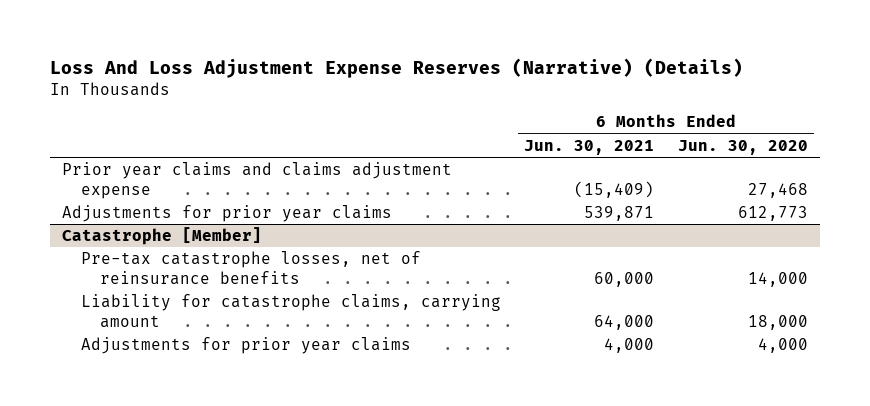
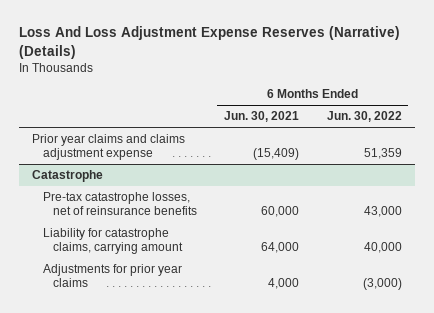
- | 6 Months Ended Jun. 30, 2021 | 6 Months Ended Jun. 30, 2020
+ | 6 Months Ended Jun. 30, 2021 | 6 Months Ended Jun. 30, 2022
- Adjustments for prior year claims | 539,871 | 612,773
- Catastrophe [Member]
+ Catastrophe

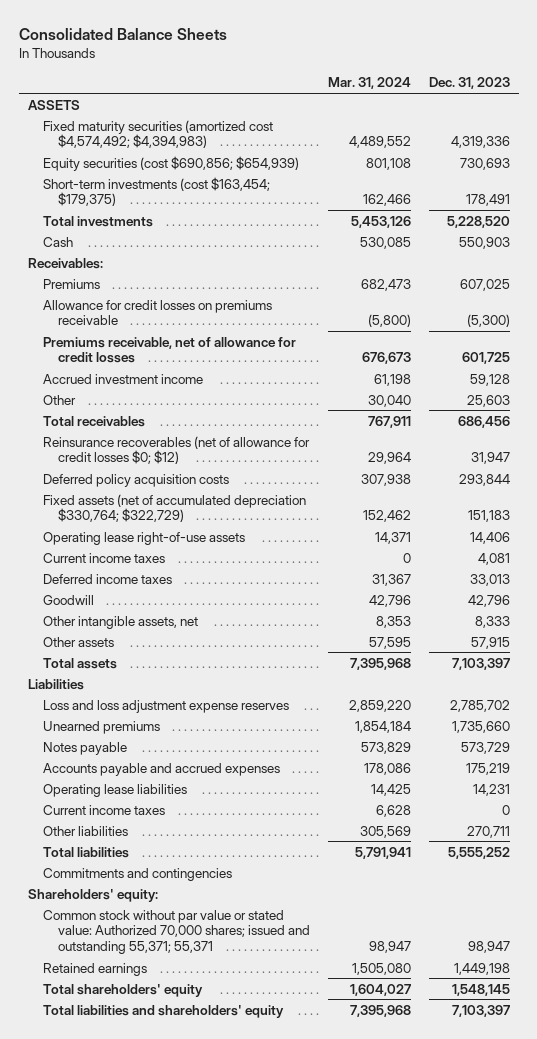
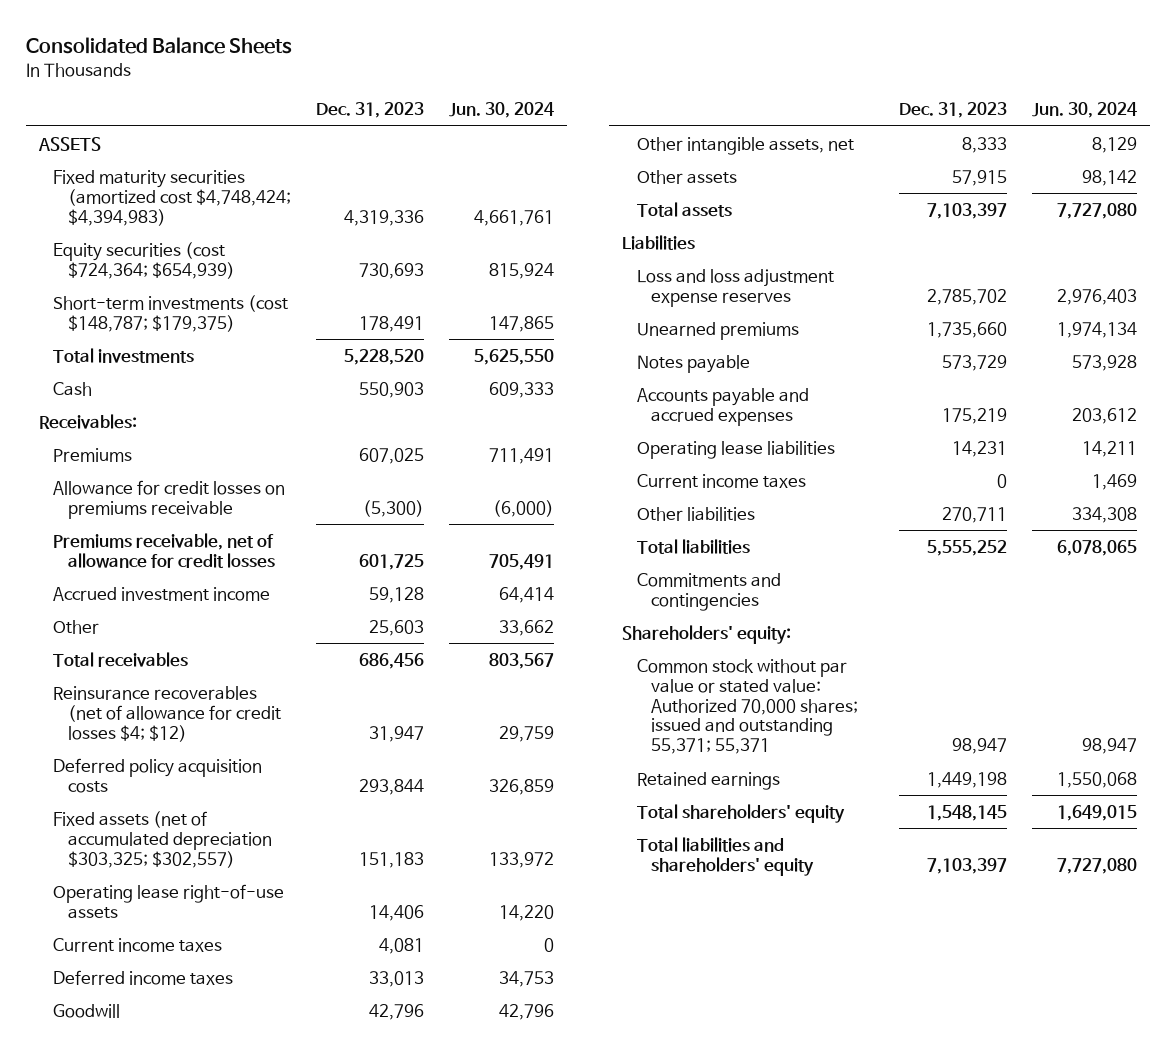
- | Mar. 31, 2024 | Dec. 31, 2023
+ | Dec. 31, 2023 | Jun. 30, 2024
- Fixed maturity securities (amortized cost $4,574,492; $4,394,983) | 4,489,552 | 4,319,336
- Equity securities (cost $690,856; $654,939) | 801,108 | 730,693
- Short-term investments (cost $163,454; $179,375) | 162,466 | 178,491
+ Fixed maturity securities (amortized cost $4,748,424; $4,394,983) | 4,319,336 | 4,661,761
+ Equity securities (cost $724,364; $654,939) | 730,693 | 815,924
+ Short-term investments (cost $148,787; $179,375) | 178,491 | 147,865
- Reinsurance recoverables (net of allowance for credit losses $0; $12) | 29,964 | 31,947
+ Reinsurance recoverables (net of allowance for credit losses $4; $12) | 31,947 | 29,759
- Fixed assets (net of accumulated depreciation $330,764; $322,729) | 152,462 | 151,183
+ Fixed assets (net of accumulated depreciation $303,325; $302,557) | 151,183 | 133,972

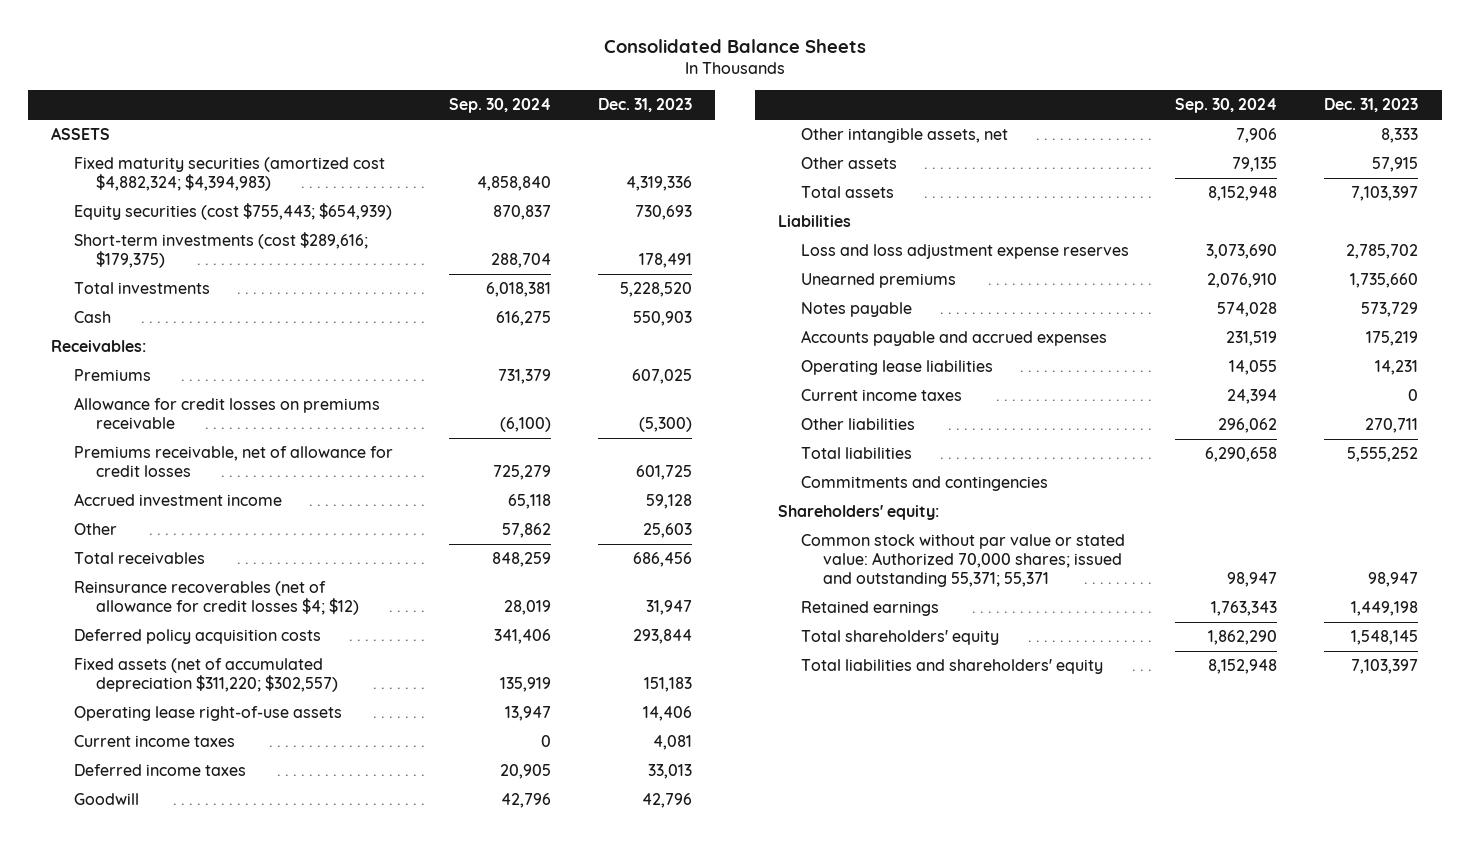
- | Dec. 31, 2023 | Jun. 30, 2024
+ | Sep. 30, 2024 | Dec. 31, 2023
- Fixed maturity securities (amortized cost $4,748,424; $4,394,983) | 4,319,336 | 4,661,761
- Equity securities (cost $724,364; $654,939) | 730,693 | 815,924
- Short-term investments (cost $148,787; $179,375) | 178,491 | 147,865
+ Fixed maturity securities (amortized cost $4,882,324; $4,394,983) | 4,858,840 | 4,319,336
+ Equity securities (cost $755,443; $654,939) | 870,837 | 730,693
+ Short-term investments (cost $289,616; $179,375) | 288,704 | 178,491
- Fixed assets (net of accumulated depreciation $303,325; $302,557) | 151,183 | 133,972
+ Fixed assets (net of accumulated depreciation $311,220; $302,557) | 135,919 | 151,183

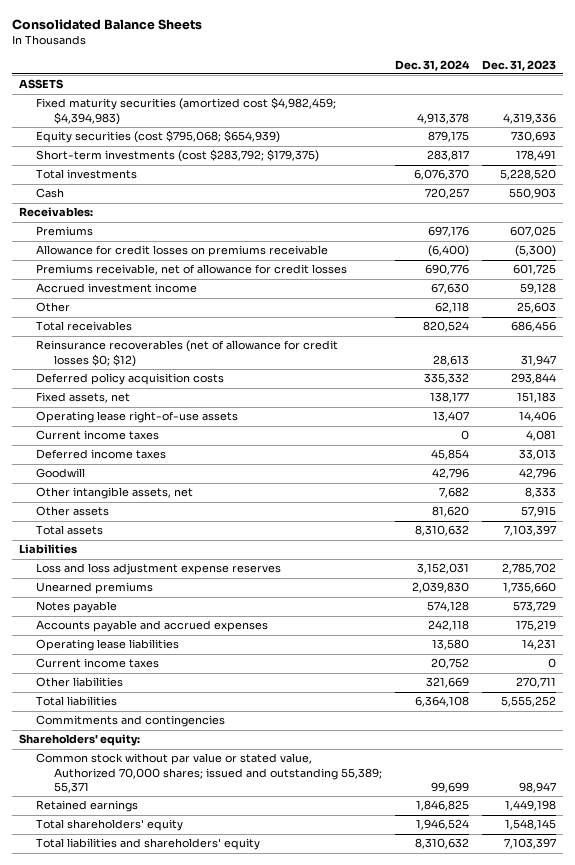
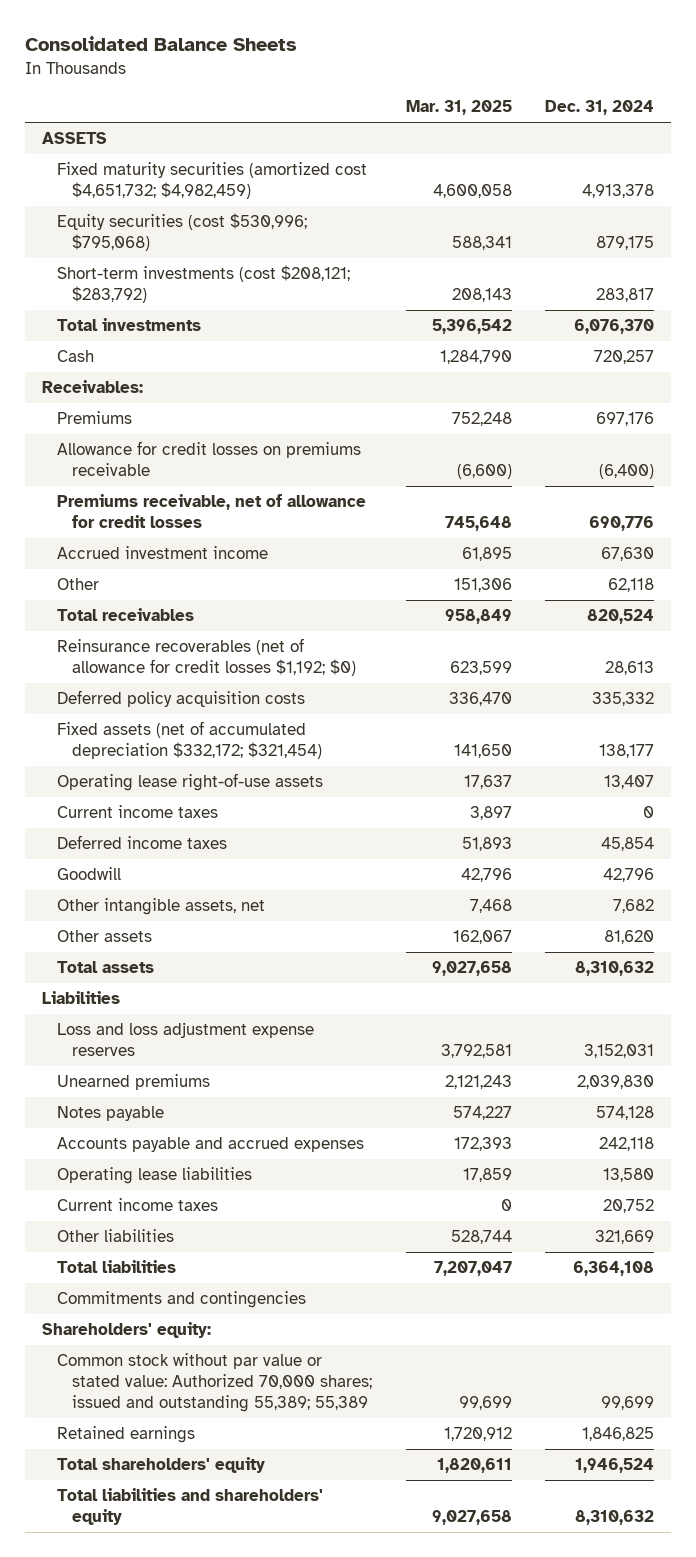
- | Dec. 31, 2024 | Dec. 31, 2023
+ | Mar. 31, 2025 | Dec. 31, 2024
- Fixed maturity securities (amortized cost $4,982,459; $4,394,983) | 4,913,378 | 4,319,336
- Equity securities (cost $795,068; $654,939) | 879,175 | 730,693
- Short-term investments (cost $283,792; $179,375) | 283,817 | 178,491
+ Fixed maturity securities (amortized cost $4,651,732; $4,982,459) | 4,600,058 | 4,913,378
+ Equity securities (cost $530,996; $795,068) | 588,341 | 879,175
+ Short-term investments (cost $208,121; $283,792) | 208,143 | 283,817
- Reinsurance recoverables (net of allowance for credit losses $0; $12) | 28,613 | 31,947
+ Reinsurance recoverables (net of allowance for credit losses $1,192; $0) | 623,599 | 28,613
- Fixed assets, net | 138,177 | 151,183
+ Fixed assets (net of accumulated depreciation $332,172; $321,454) | 141,650 | 138,177
- Common stock without par value or stated value, Authorized 70,000 shares; issued and outstanding 55,389; 55,371 | 99,699 | 98,947
+ Common stock without par value or stated value: Authorized 70,000 shares; issued and outstanding 55,389; 55,389 | 99,699 | 99,699

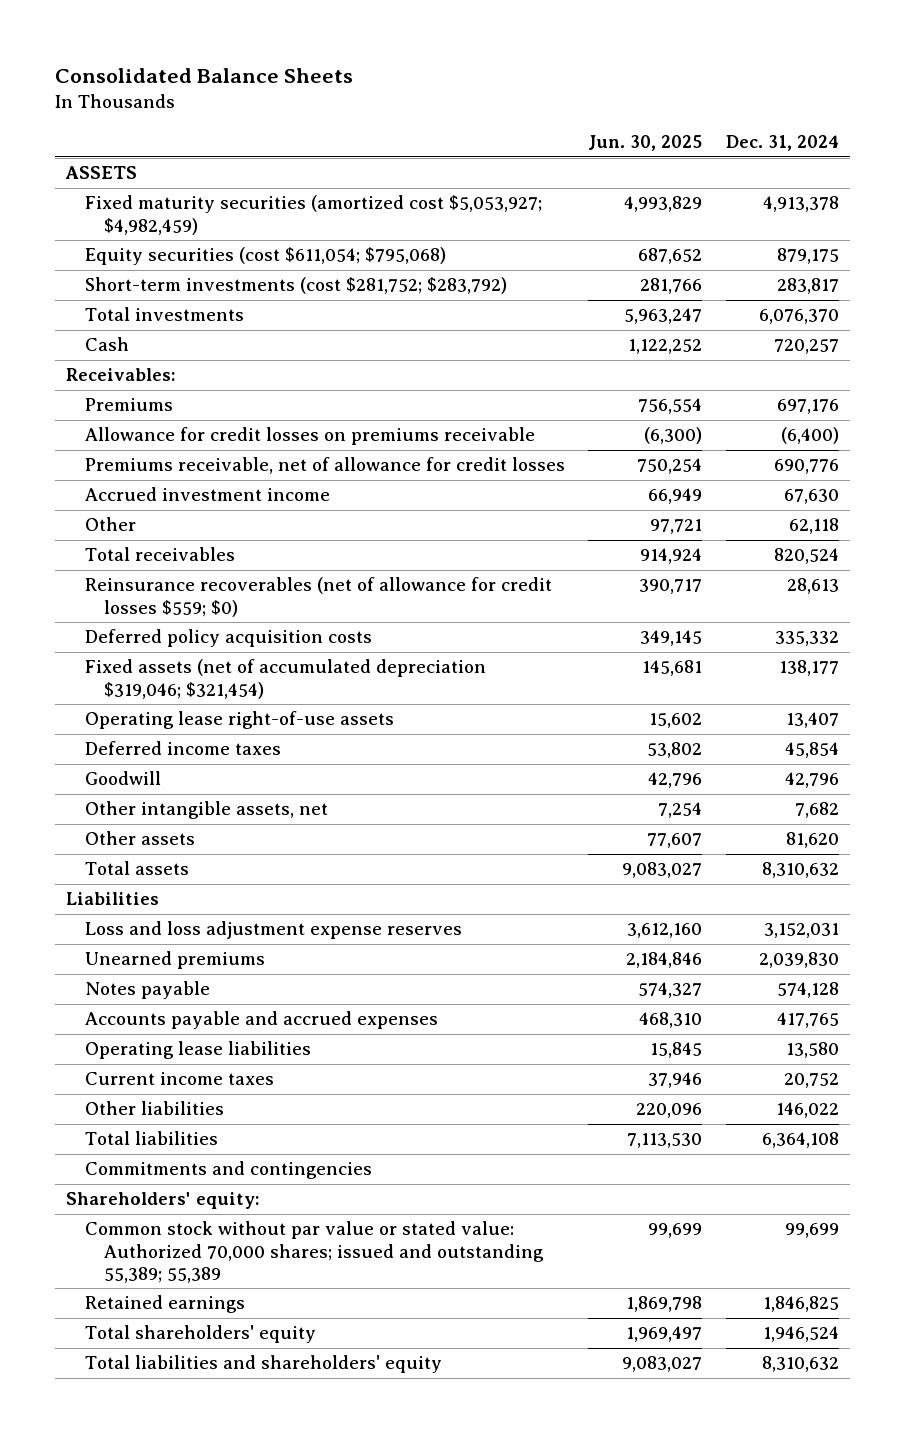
- | Mar. 31, 2025 | Dec. 31, 2024
+ | Jun. 30, 2025 | Dec. 31, 2024
- Fixed maturity securities (amortized cost $4,651,732; $4,982,459) | 4,600,058 | 4,913,378
- Equity securities (cost $530,996; $795,068) | 588,341 | 879,175
- Short-term investments (cost $208,121; $283,792) | 208,143 | 283,817
+ Fixed maturity securities (amortized cost $5,053,927; $4,982,459) | 4,993,829 | 4,913,378
+ Equity securities (cost $611,054; $795,068) | 687,652 | 879,175
+ Short-term investments (cost $281,752; $283,792) | 281,766 | 283,817
- Reinsurance recoverables (net of allowance for credit losses $1,192; $0) | 623,599 | 28,613
+ Reinsurance recoverables (net of allowance for credit losses $559; $0) | 390,717 | 28,613
- Fixed assets (net of accumulated depreciation $332,172; $321,454) | 141,650 | 138,177
+ Fixed assets (net of accumulated depreciation $319,046; $321,454) | 145,681 | 138,177
- Current income taxes | 3,897 | 0
- Accounts payable and accrued expenses | 172,393 | 242,118
+ Accounts payable and accrued expenses | 468,310 | 417,765
- Other liabilities | 528,744 | 321,669
+ Other liabilities | 220,096 | 146,022

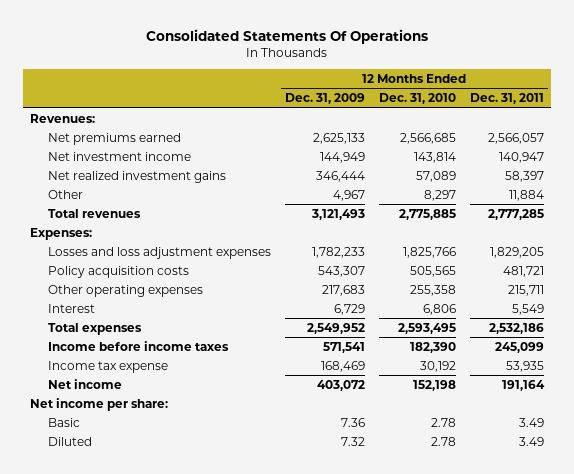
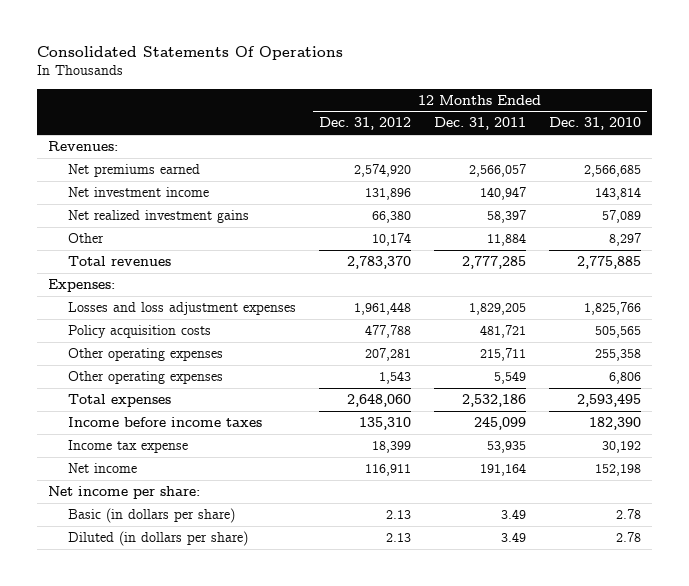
- | 12 Months Ended Dec. 31, 2009 | 12 Months Ended Dec. 31, 2010 | 12 Months Ended Dec. 31, 2011
+ | 12 Months Ended Dec. 31, 2012 | 12 Months Ended Dec. 31, 2011 | 12 Months Ended Dec. 31, 2010
- Interest | 6,729 | 6,806 | 5,549
+ Other operating expenses | 1,543 | 5,549 | 6,806
- Basic | 7.36 | 2.78 | 3.49
- Diluted | 7.32 | 2.78 | 3.49
+ Basic (in dollars per share) | 2.13 | 3.49 | 2.78
+ Diluted (in dollars per share) | 2.13 | 3.49 | 2.78

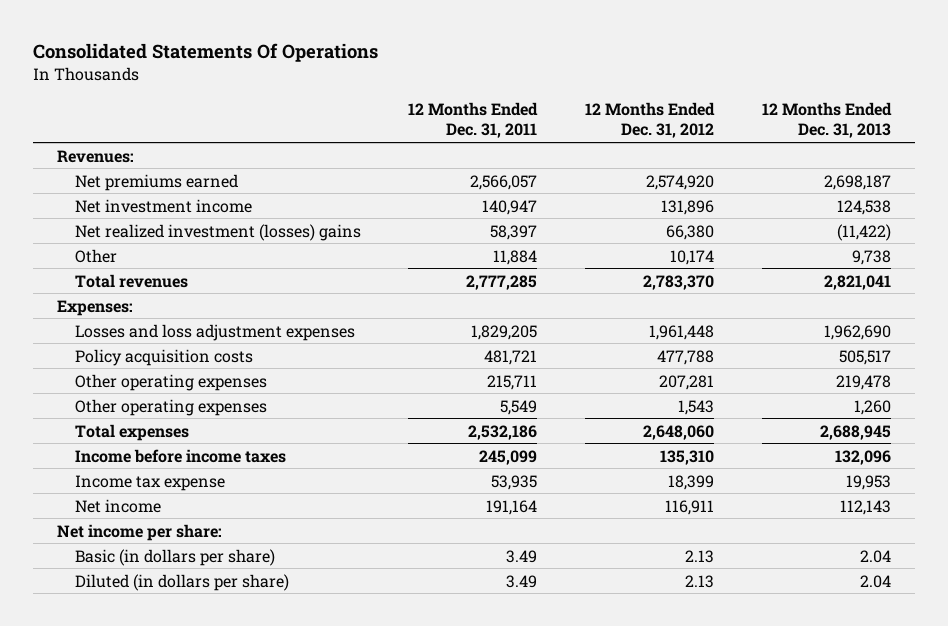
- | 12 Months Ended Dec. 31, 2012 | 12 Months Ended Dec. 31, 2011 | 12 Months Ended Dec. 31, 2010
+ | 12 Months Ended Dec. 31, 2011 | 12 Months Ended Dec. 31, 2012 | 12 Months Ended Dec. 31, 2013
- Net realized investment gains | 66,380 | 58,397 | 57,089
+ Net realized investment (losses) gains | 58,397 | 66,380 | (11,422)

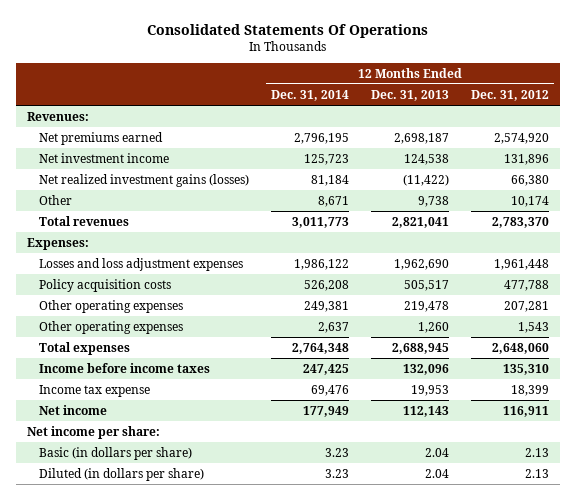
- | 12 Months Ended Dec. 31, 2011 | 12 Months Ended Dec. 31, 2012 | 12 Months Ended Dec. 31, 2013
+ | 12 Months Ended Dec. 31, 2014 | 12 Months Ended Dec. 31, 2013 | 12 Months Ended Dec. 31, 2012
- Net realized investment (losses) gains | 58,397 | 66,380 | (11,422)
+ Net realized investment gains (losses) | 81,184 | (11,422) | 66,380

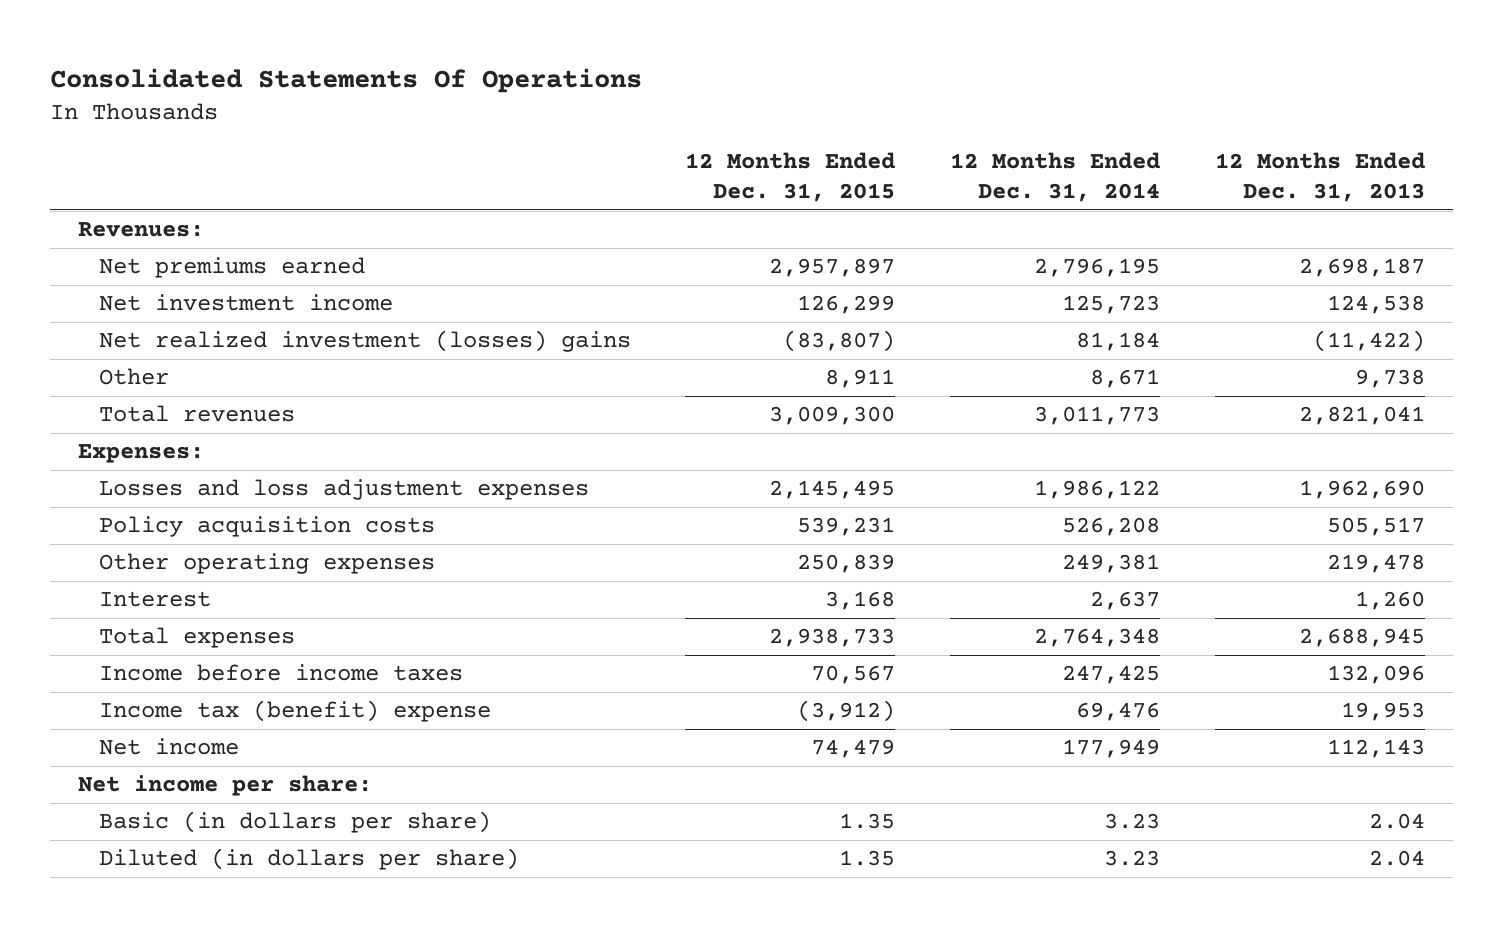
- | 12 Months Ended Dec. 31, 2014 | 12 Months Ended Dec. 31, 2013 | 12 Months Ended Dec. 31, 2012
+ | 12 Months Ended Dec. 31, 2015 | 12 Months Ended Dec. 31, 2014 | 12 Months Ended Dec. 31, 2013
- Net realized investment gains (losses) | 81,184 | (11,422) | 66,380
+ Net realized investment (losses) gains | (83,807) | 81,184 | (11,422)
- Other operating expenses | 2,637 | 1,260 | 1,543
+ Interest | 3,168 | 2,637 | 1,260
- Income tax expense | 69,476 | 19,953 | 18,399
+ Income tax (benefit) expense | (3,912) | 69,476 | 19,953

